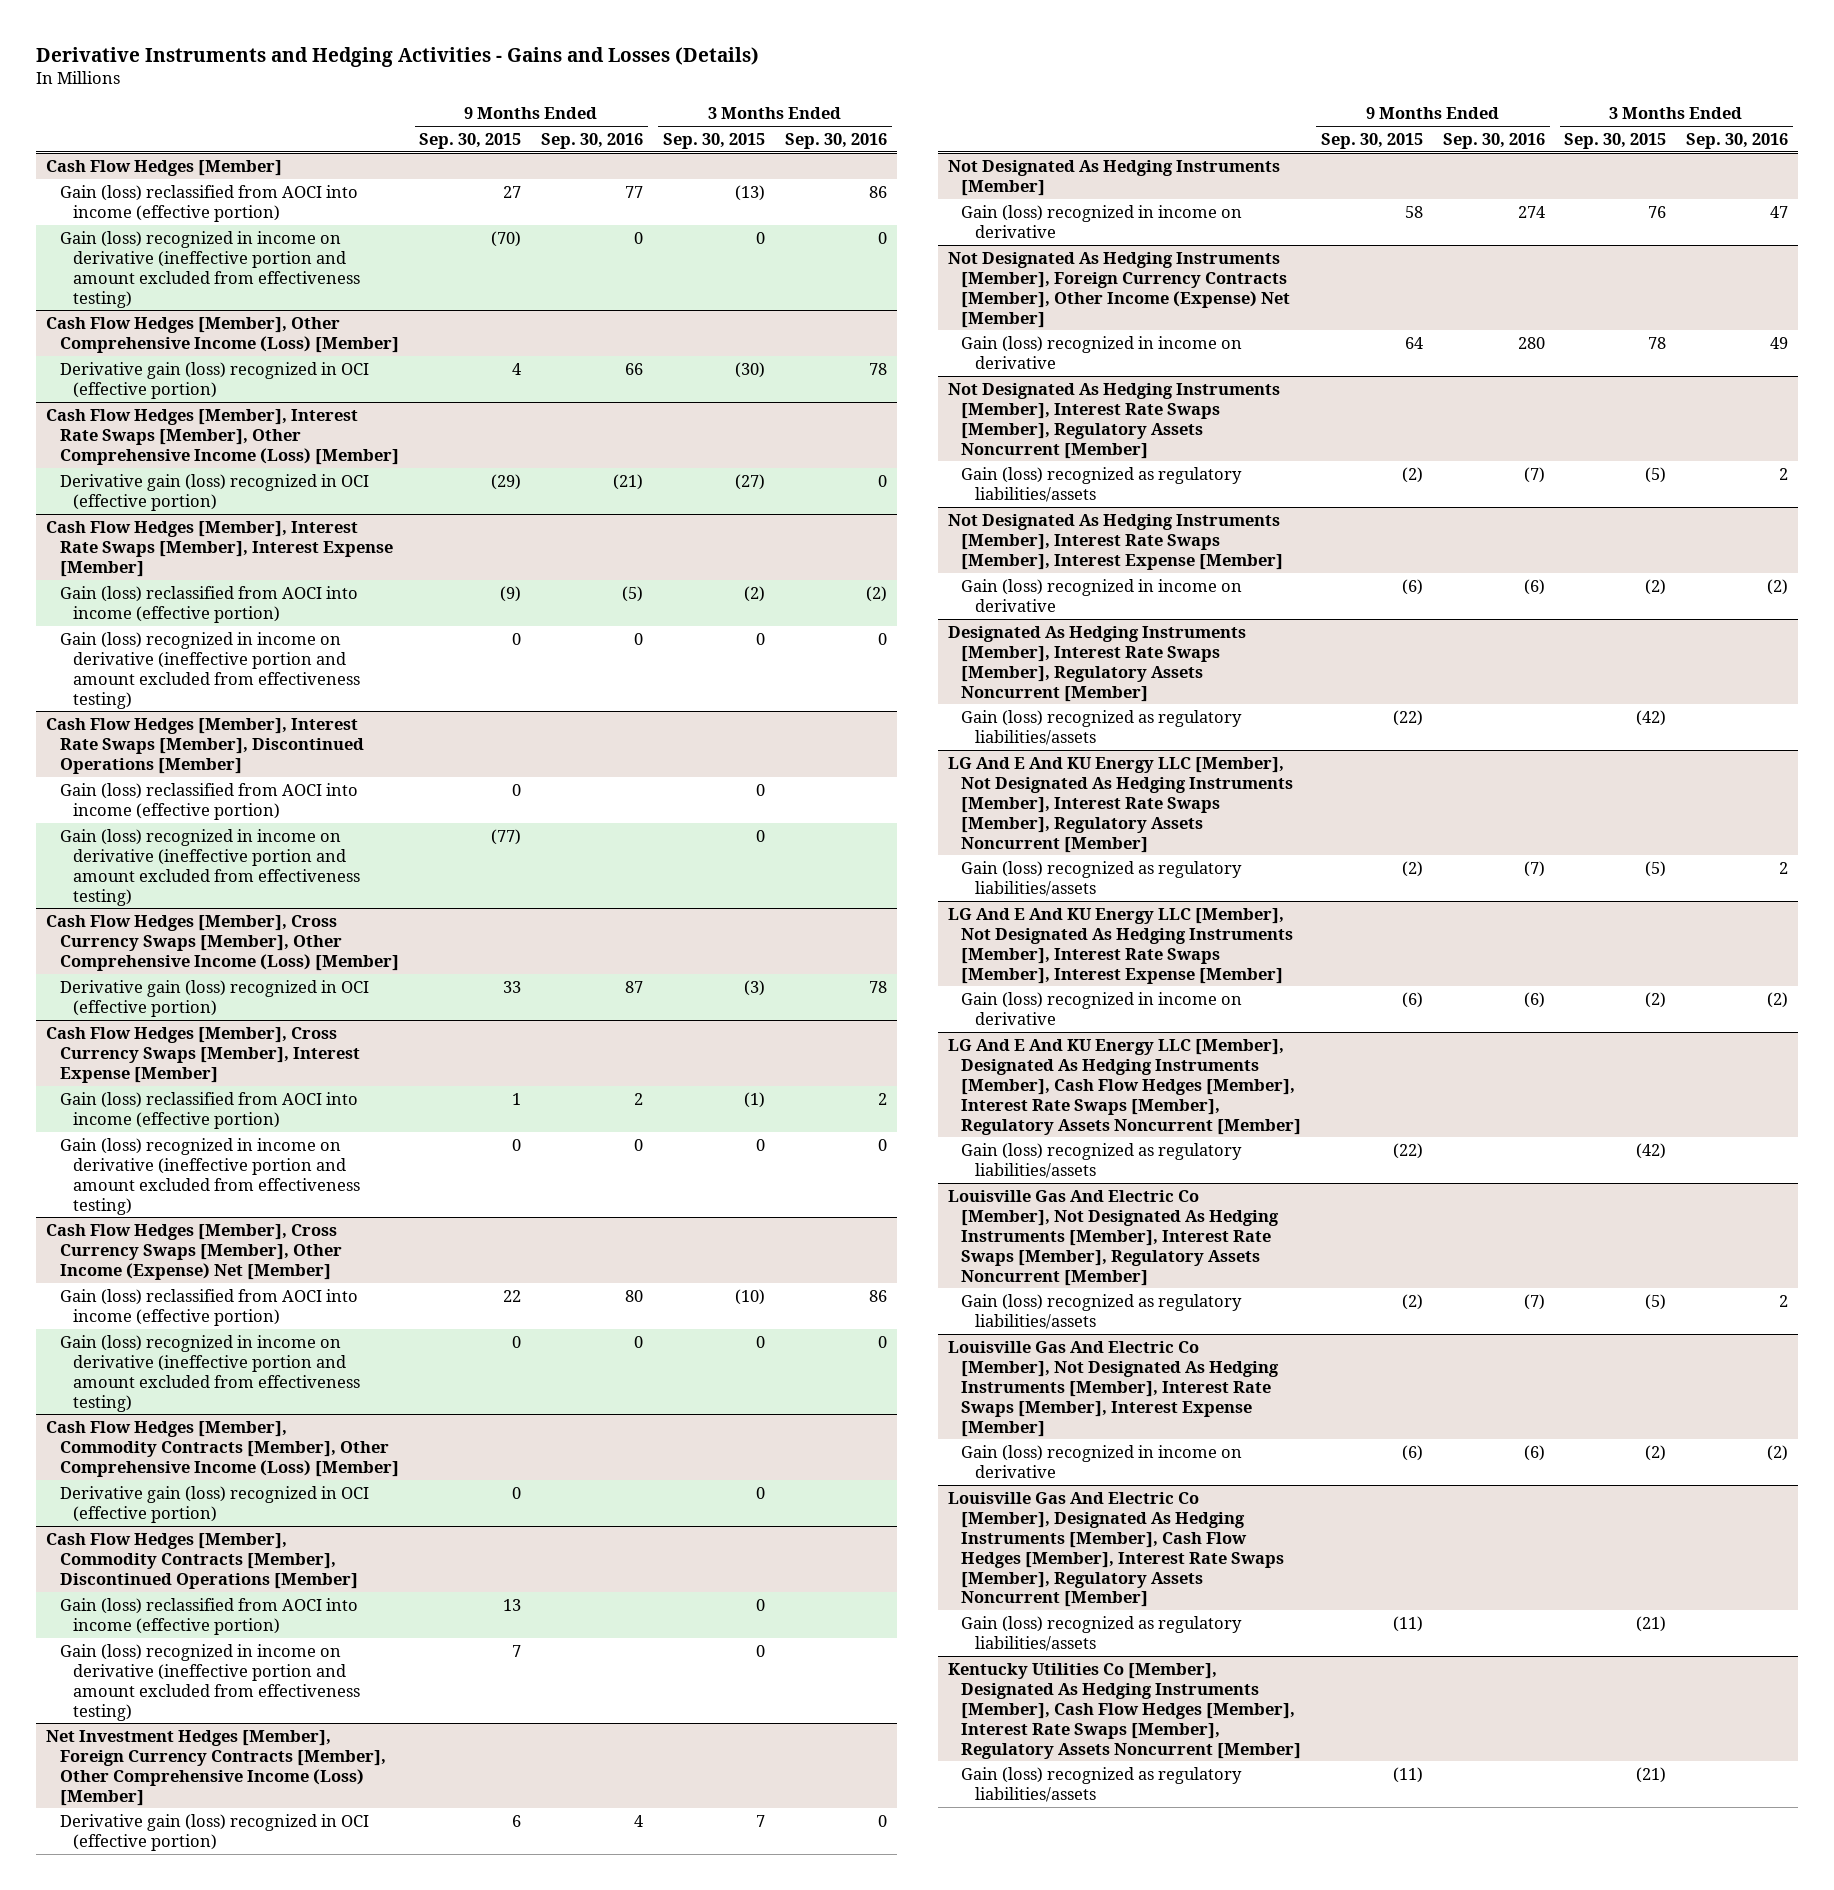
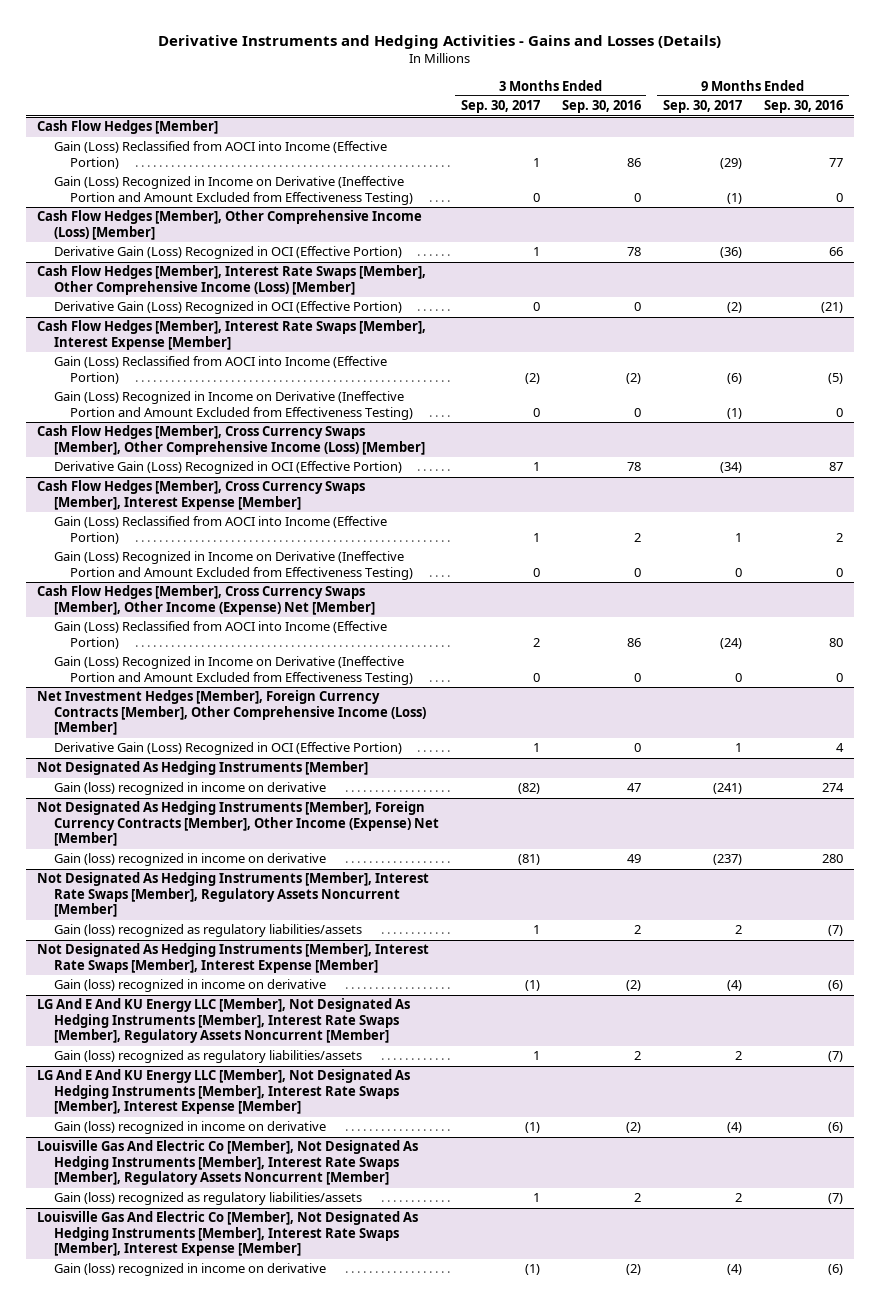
- | 9 Months Ended Sep. 30, 2015 | 9 Months Ended Sep. 30, 2016 | 3 Months Ended Sep. 30, 2015 | 3 Months Ended Sep. 30, 2016
+ | 3 Months Ended Sep. 30, 2017 | 3 Months Ended Sep. 30, 2016 | 9 Months Ended Sep. 30, 2017 | 9 Months Ended Sep. 30, 2016
@ Cash Flow Hedges [Member]
- Gain (loss) reclassified from AOCI into income (effective portion) | 27 | 77 | (13) | 86
- Gain (loss) recognized in income on derivative (ineffective portion and amount excluded from effectiveness testing) | (70) | 0 | 0 | 0
+ Gain (Loss) Reclassified from AOCI into Income (Effective Portion) | 1 | 86 | (29) | 77
+ Gain (Loss) Recognized in Income on Derivative (Ineffective Portion and Amount Excluded from Effectiveness Testing) | 0 | 0 | (1) | 0
@ Cash Flow Hedges [Member], Other Comprehensive Income (Loss) [Member]
- Derivative gain (loss) recognized in OCI (effective portion) | 4 | 66 | (30) | 78
+ Derivative Gain (Loss) Recognized in OCI (Effective Portion) | 1 | 78 | (36) | 66
@ Cash Flow Hedges [Member], Interest Rate Swaps [Member], Other Comprehensive Income (Loss) [Member]
- Derivative gain (loss) recognized in OCI (effective portion) | (29) | (21) | (27) | 0
+ Derivative Gain (Loss) Recognized in OCI (Effective Portion) | 0 | 0 | (2) | (21)
@ Cash Flow Hedges [Member], Interest Rate Swaps [Member], Interest Expense [Member]
- Gain (loss) reclassified from AOCI into income (effective portion) | (9) | (5) | (2) | (2)
- Gain (loss) recognized in income on derivative (ineffective portion and amount excluded from effectiveness testing) | 0 | 0 | 0 | 0
- Cash Flow Hedges [Member], Interest Rate Swaps [Member], Discontinued Operations [Member]
- Gain (loss) reclassified from AOCI into income (effective portion) | 0 | | 0 |
- Gain (loss) recognized in income on derivative (ineffective portion and amount excluded from effectiveness testing) | (77) | | 0 |
@ Cash Flow Hedges [Member], Interest Rate Swaps [Member], Interest Expense [Member]
+ Gain (Loss) Reclassified from AOCI into Income (Effective Portion) | (2) | (2) | (6) | (5)
+ Gain (Loss) Recognized in Income on Derivative (Ineffective Portion and Amount Excluded from Effectiveness Testing) | 0 | 0 | (1) | 0
@ Cash Flow Hedges [Member], Cross Currency Swaps [Member], Other Comprehensive Income (Loss) [Member]
- Derivative gain (loss) recognized in OCI (effective portion) | 33 | 87 | (3) | 78
+ Derivative Gain (Loss) Recognized in OCI (Effective Portion) | 1 | 78 | (34) | 87
@ Cash Flow Hedges [Member], Cross Currency Swaps [Member], Interest Expense [Member]
- Gain (loss) reclassified from AOCI into income (effective portion) | 1 | 2 | (1) | 2
- Gain (loss) recognized in income on derivative (ineffective portion and amount excluded from effectiveness testing) | 0 | 0 | 0 | 0
+ Gain (Loss) Reclassified from AOCI into Income (Effective Portion) | 1 | 2 | 1 | 2
+ Gain (Loss) Recognized in Income on Derivative (Ineffective Portion and Amount Excluded from Effectiveness Testing) | 0 | 0 | 0 | 0
@ Cash Flow Hedges [Member], Cross Currency Swaps [Member], Other Income (Expense) Net [Member]
- Gain (loss) reclassified from AOCI into income (effective portion) | 22 | 80 | (10) | 86
- Gain (loss) recognized in income on derivative (ineffective portion and amount excluded from effectiveness testing) | 0 | 0 | 0 | 0
- Cash Flow Hedges [Member], Commodity Contracts [Member], Other Comprehensive Income (Loss) [Member]
- Derivative gain (loss) recognized in OCI (effective portion) | 0 | | 0 |
- Cash Flow Hedges [Member], Commodity Contracts [Member], Discontinued Operations [Member]
- Gain (loss) reclassified from AOCI into income (effective portion) | 13 | | 0 |
- Gain (loss) recognized in income on derivative (ineffective portion and amount excluded from effectiveness testing) | 7 | | 0 |
@ Cash Flow Hedges [Member], Cross Currency Swaps [Member], Other Income (Expense) Net [Member]
+ Gain (Loss) Reclassified from AOCI into Income (Effective Portion) | 2 | 86 | (24) | 80
+ Gain (Loss) Recognized in Income on Derivative (Ineffective Portion and Amount Excluded from Effectiveness Testing) | 0 | 0 | 0 | 0
@ Net Investment Hedges [Member], Foreign Currency Contracts [Member], Other Comprehensive Income (Loss) [Member]
- Derivative gain (loss) recognized in OCI (effective portion) | 6 | 4 | 7 | 0
+ Derivative Gain (Loss) Recognized in OCI (Effective Portion) | 1 | 0 | 1 | 4
- Designated As Hedging Instruments [Member], Interest Rate Swaps [Member], Regulatory Assets Noncurrent [Member]
- Gain (loss) recognized as regulatory liabilities/assets | (22) | | (42) |
- LG And E And KU Energy LLC [Member], Designated As Hedging Instruments [Member], Cash Flow Hedges [Member], Interest Rate Swaps [Member], Regulatory Assets Noncurrent [Member]
- Gain (loss) recognized as regulatory liabilities/assets | (22) | | (42) |
- Louisville Gas And Electric Co [Member], Designated As Hedging Instruments [Member], Cash Flow Hedges [Member], Interest Rate Swaps [Member], Regulatory Assets Noncurrent [Member]
- Gain (loss) recognized as regulatory liabilities/assets | (11) | | (21) |
- Kentucky Utilities Co [Member], Designated As Hedging Instruments [Member], Cash Flow Hedges [Member], Interest Rate Swaps [Member], Regulatory Assets Noncurrent [Member]
- Gain (loss) recognized as regulatory liabilities/assets | (11) | | (21) |

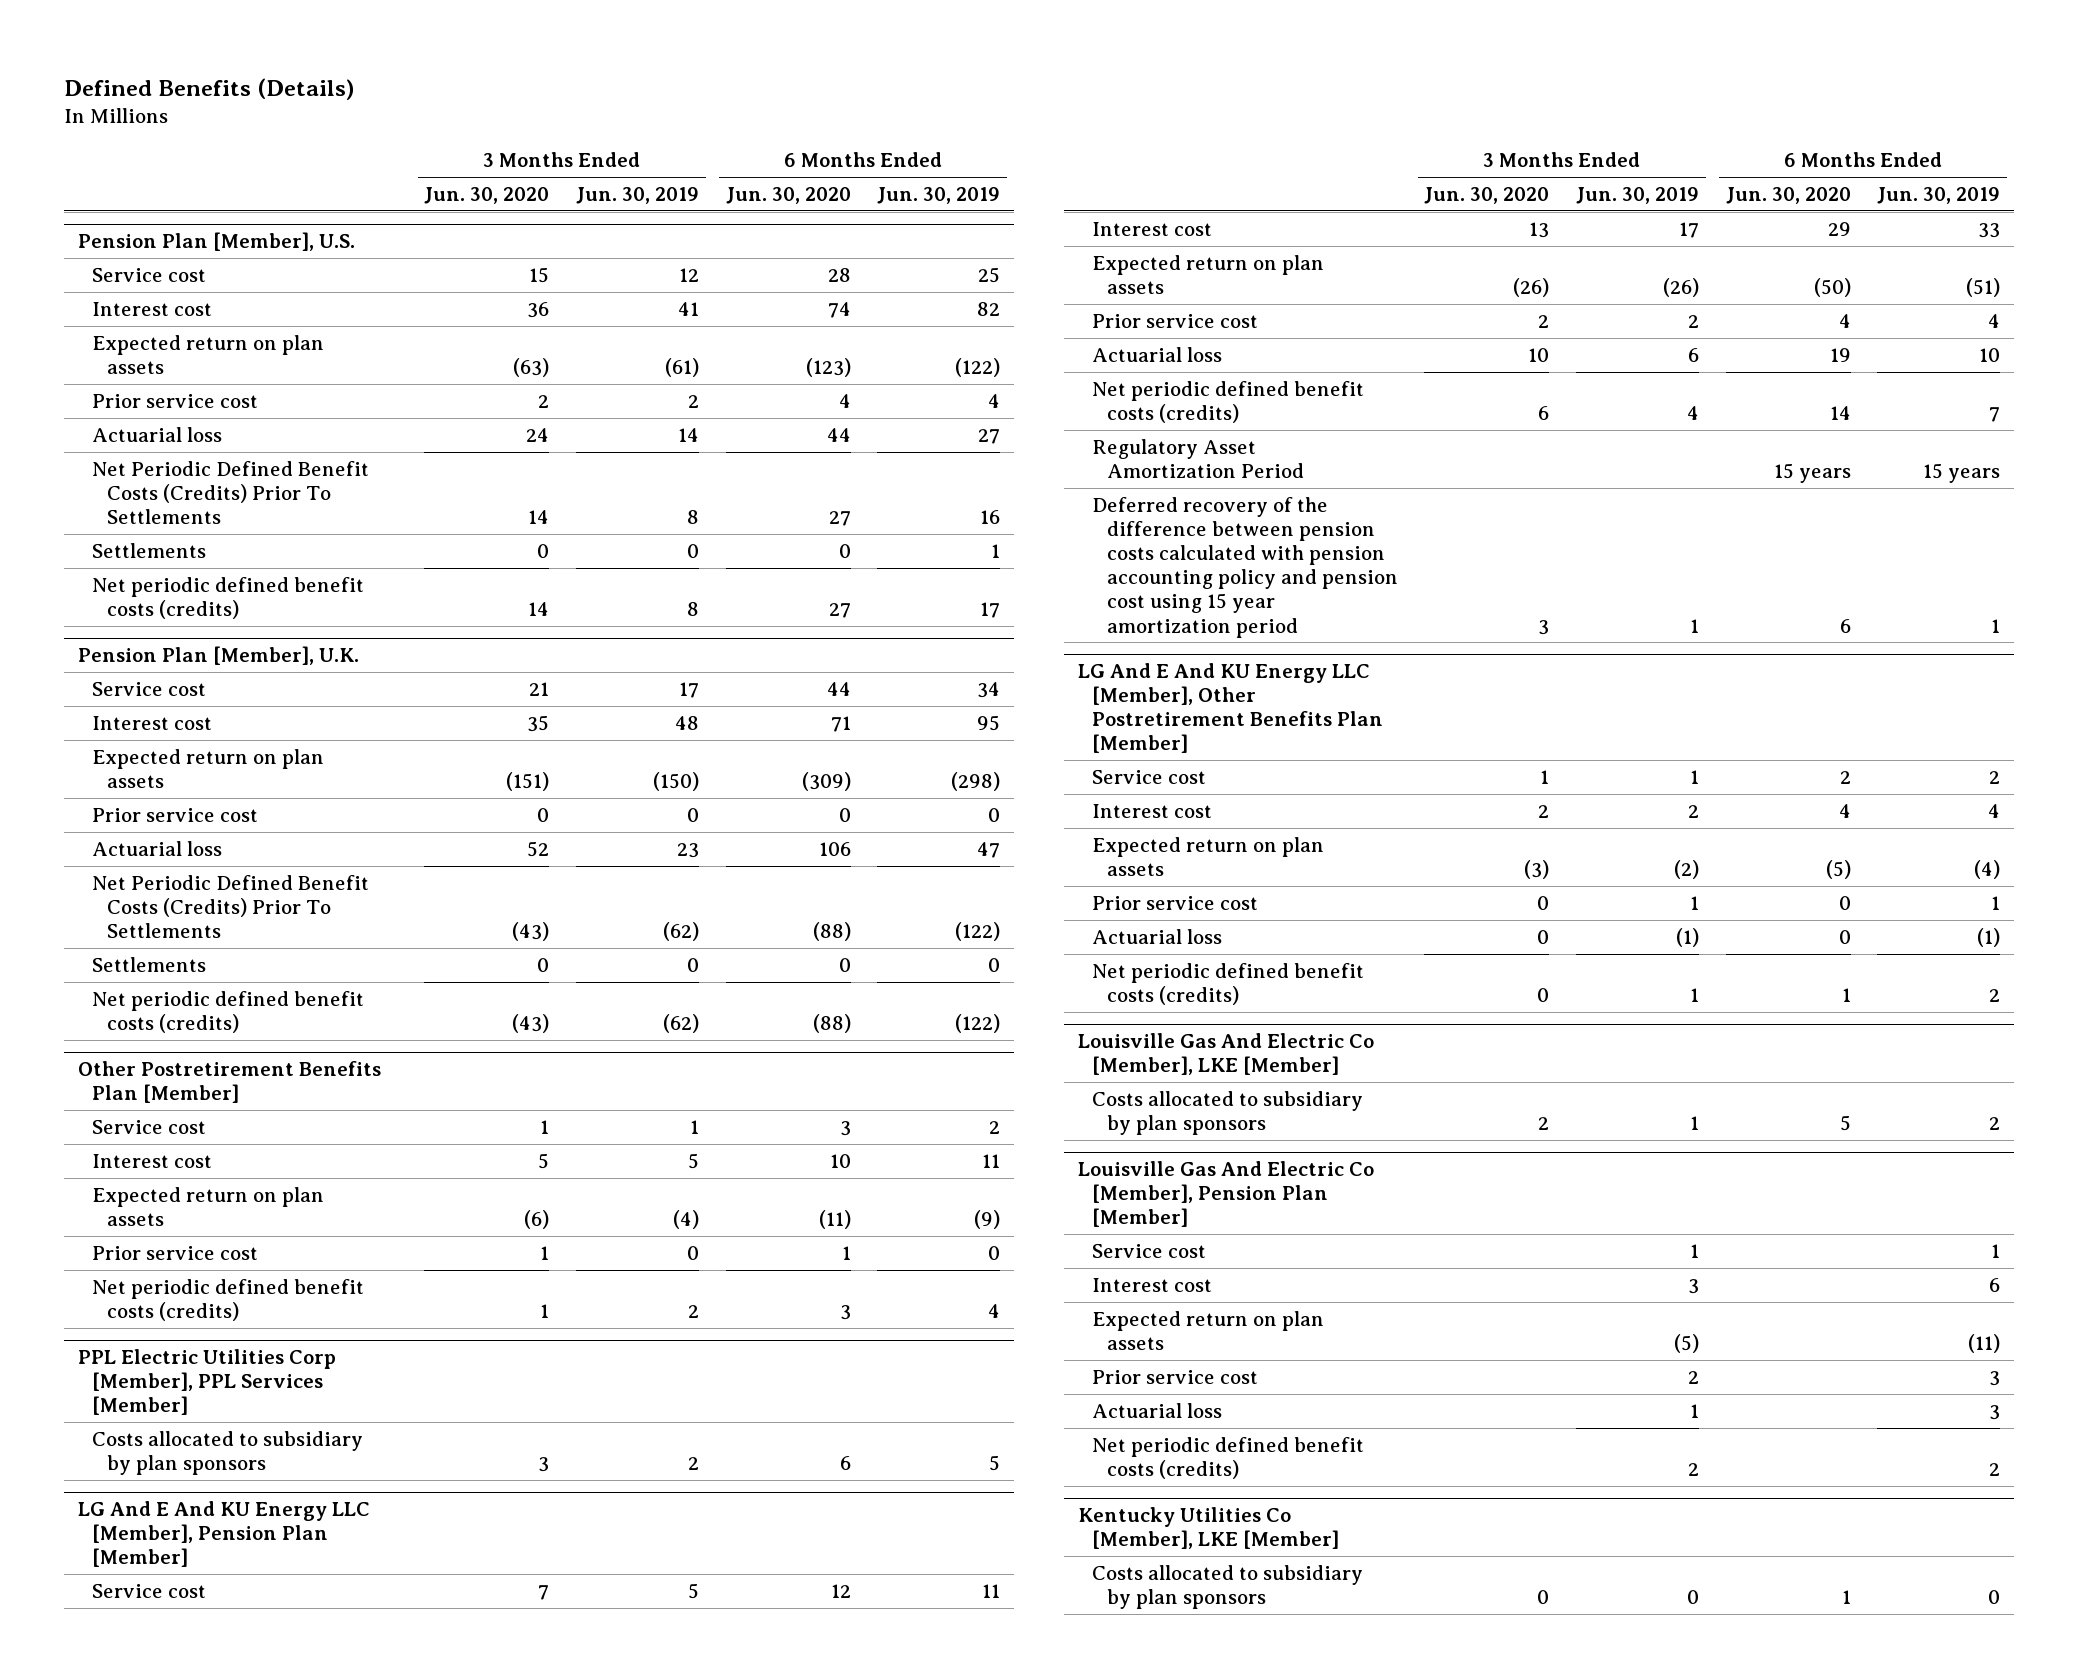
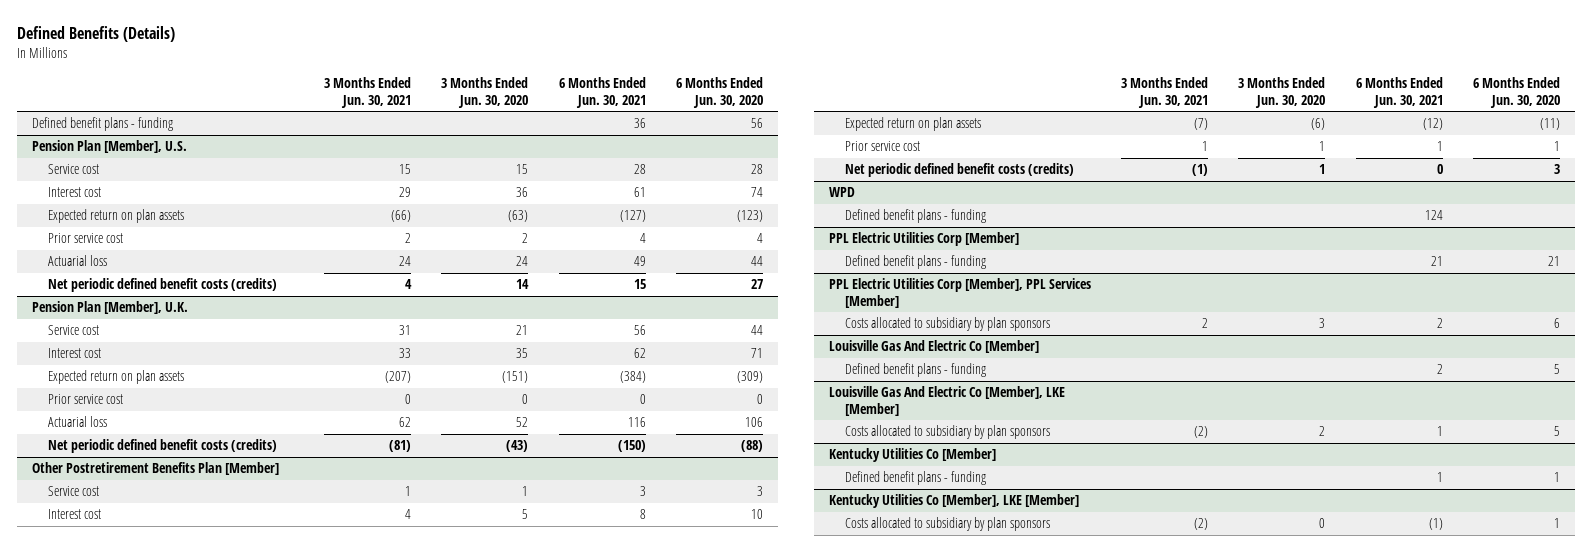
- | 3 Months Ended Jun. 30, 2020 | 3 Months Ended Jun. 30, 2019 | 6 Months Ended Jun. 30, 2020 | 6 Months Ended Jun. 30, 2019
+ | 3 Months Ended Jun. 30, 2021 | 3 Months Ended Jun. 30, 2020 | 6 Months Ended Jun. 30, 2021 | 6 Months Ended Jun. 30, 2020
+ Defined benefit plans - funding | | | 36 | 56
@ Pension Plan [Member], U.S.
- Net Periodic Defined Benefit Costs (Credits) Prior To Settlements | 14 | 8 | 27 | 16
- Settlements | 0 | 0 | 0 | 1
@ Pension Plan [Member], U.K.
- Net Periodic Defined Benefit Costs (Credits) Prior To Settlements | (43) | (62) | (88) | (122)
- Settlements | 0 | 0 | 0 | 0
+ WPD
+ Defined benefit plans - funding | | | 124 |
+ PPL Electric Utilities Corp [Member]
+ Defined benefit plans - funding | | | 21 | 21
- LG And E And KU Energy LLC [Member], Pension Plan [Member]
- Service cost | 7 | 5 | 12 | 11
- Interest cost | 13 | 17 | 29 | 33
- Expected return on plan assets | (26) | (26) | (50) | (51)
- Prior service cost | 2 | 2 | 4 | 4
- Actuarial loss | 10 | 6 | 19 | 10
- Net periodic defined benefit costs (credits) | 6 | 4 | 14 | 7
- Regulatory Asset Amortization Period | | | 15 years | 15 years
- Deferred recovery of the difference between pension costs calculated with pension accounting policy and pension cost using 15 year amortization period | 3 | 1 | 6 | 1
- LG And E And KU Energy LLC [Member], Other Postretirement Benefits Plan [Member]
- Service cost | 1 | 1 | 2 | 2
- Interest cost | 2 | 2 | 4 | 4
- Expected return on plan assets | (3) | (2) | (5) | (4)
- Prior service cost | 0 | 1 | 0 | 1
- Actuarial loss | 0 | (1) | 0 | (1)
- Net periodic defined benefit costs (credits) | 0 | 1 | 1 | 2
+ Louisville Gas And Electric Co [Member]
+ Defined benefit plans - funding | | | 2 | 5
- Louisville Gas And Electric Co [Member], Pension Plan [Member]
- Service cost | | 1 | | 1
- Interest cost | | 3 | | 6
- Expected return on plan assets | | (5) | | (11)
- Prior service cost | | 2 | | 3
- Actuarial loss | | 1 | | 3
- Net periodic defined benefit costs (credits) | | 2 | | 2
+ Kentucky Utilities Co [Member]
+ Defined benefit plans - funding | | | 1 | 1

